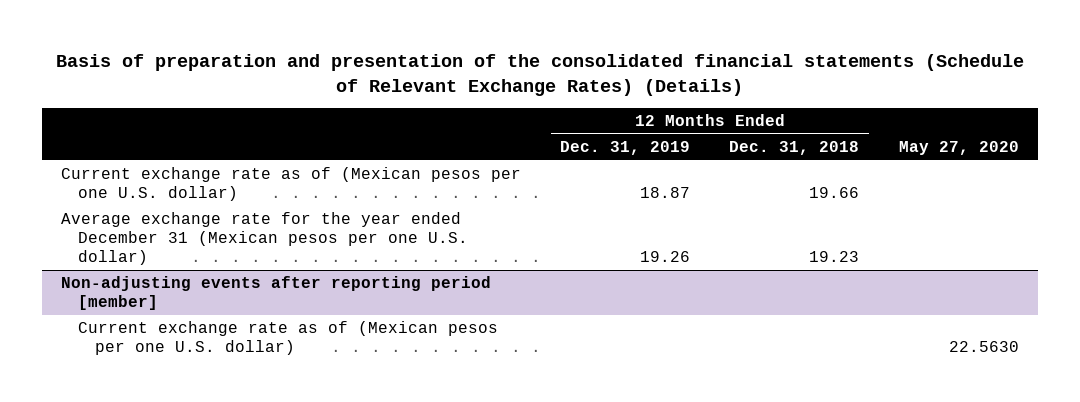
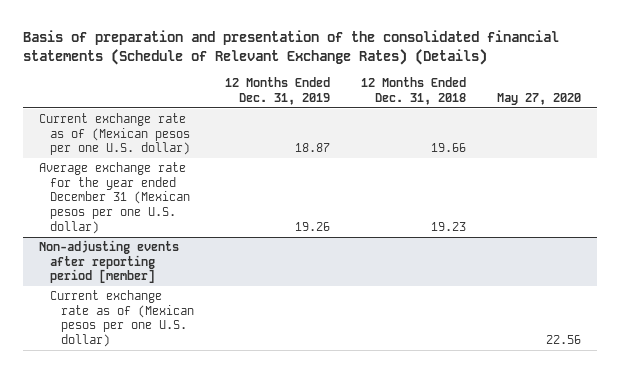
@ Non-adjusting events after reporting period [member]
- Current exchange rate as of (Mexican pesos per one U.S. dollar) | | | 22.5630
+ Current exchange rate as of (Mexican pesos per one U.S. dollar) | | | 22.56

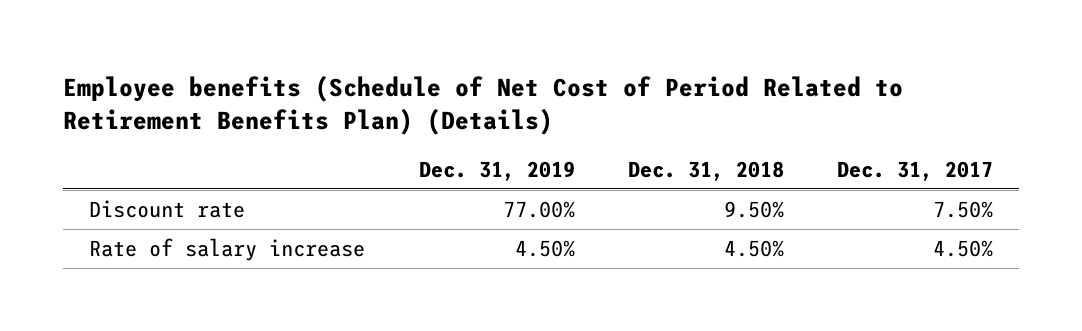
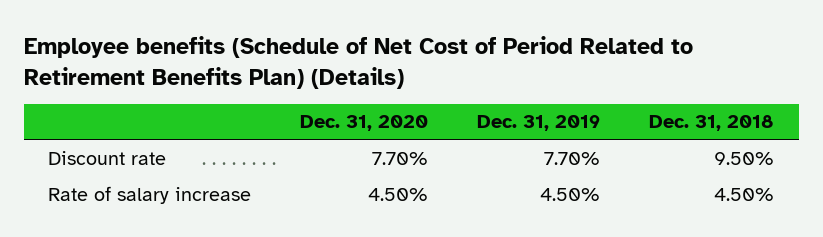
- | Dec. 31, 2019 | Dec. 31, 2018 | Dec. 31, 2017
+ | Dec. 31, 2020 | Dec. 31, 2019 | Dec. 31, 2018
- Discount rate | 77.00% | 9.50% | 7.50%
+ Discount rate | 7.70% | 7.70% | 9.50%

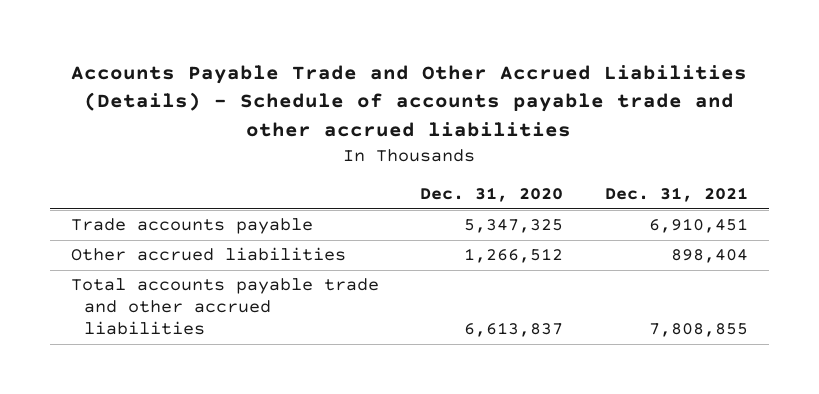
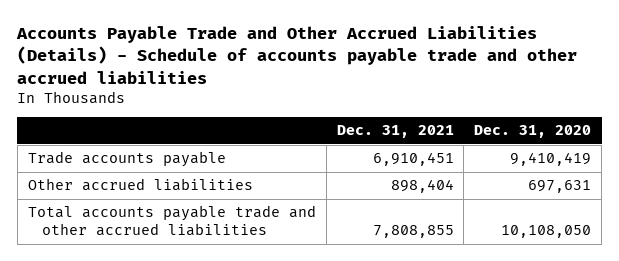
- | Dec. 31, 2020 | Dec. 31, 2021
+ | Dec. 31, 2021 | Dec. 31, 2020
- Trade accounts payable | 5,347,325 | 6,910,451
- Other accrued liabilities | 1,266,512 | 898,404
- Total accounts payable trade and other accrued liabilities | 6,613,837 | 7,808,855
+ Trade accounts payable | 6,910,451 | 9,410,419
+ Other accrued liabilities | 898,404 | 697,631
+ Total accounts payable trade and other accrued liabilities | 7,808,855 | 10,108,050

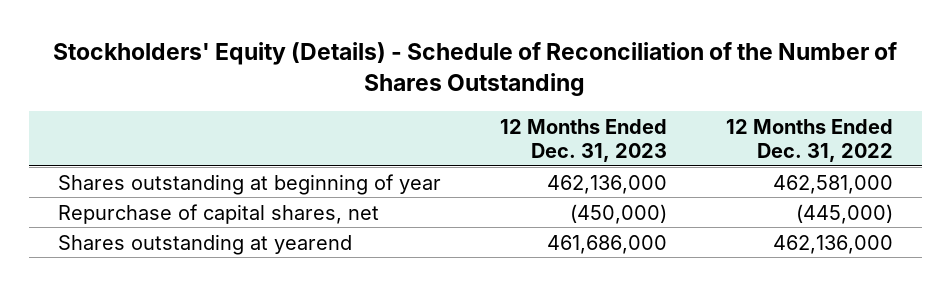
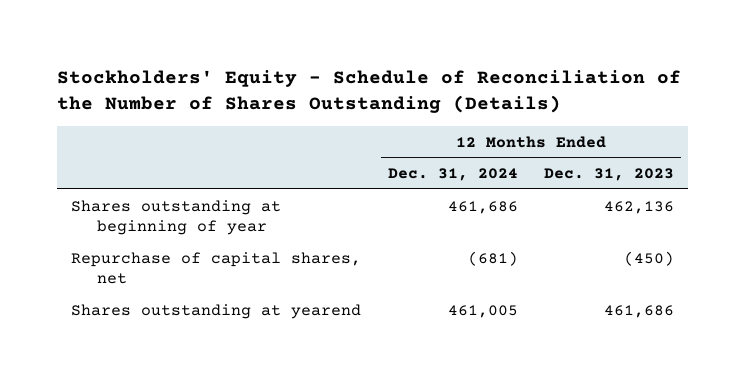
- Stockholders' Equity (Details) - Schedule of Reconciliation of the Number of Shares Outstanding
+ Stockholders' Equity - Schedule of Reconciliation of the Number of Shares Outstanding (Details)
- | 12 Months Ended Dec. 31, 2023 | 12 Months Ended Dec. 31, 2022
+ | 12 Months Ended Dec. 31, 2024 | 12 Months Ended Dec. 31, 2023
- Shares outstanding at beginning of year | 462,136,000 | 462,581,000
- Repurchase of capital shares, net | (450,000) | (445,000)
- Shares outstanding at yearend | 461,686,000 | 462,136,000
+ Shares outstanding at beginning of year | 461,686 | 462,136
+ Repurchase of capital shares, net | (681) | (450)
+ Shares outstanding at yearend | 461,005 | 461,686

